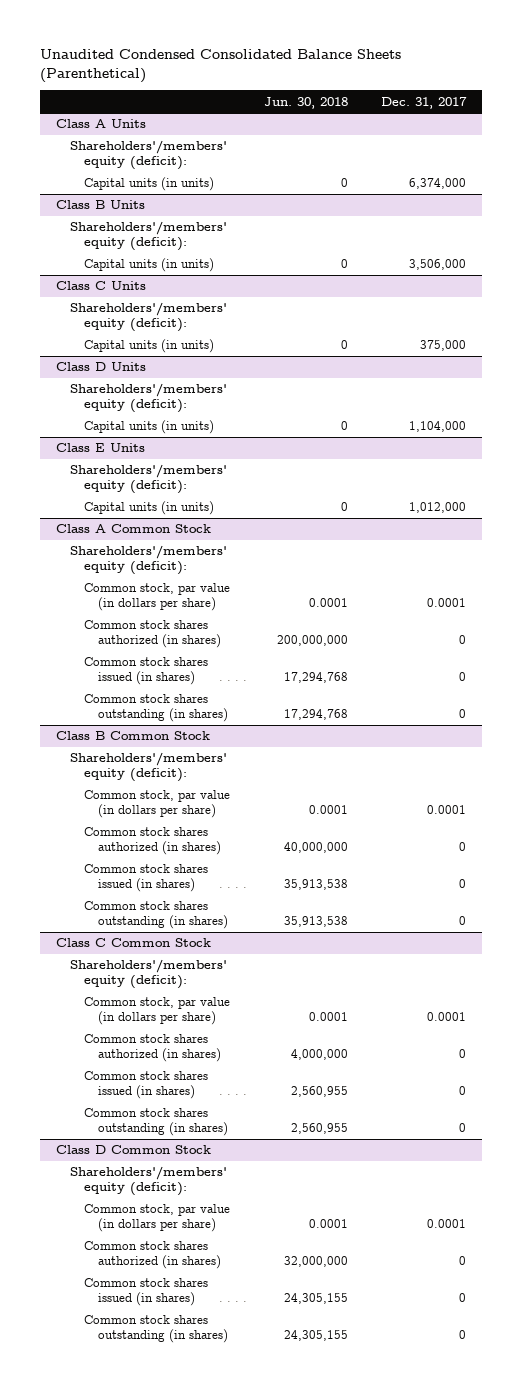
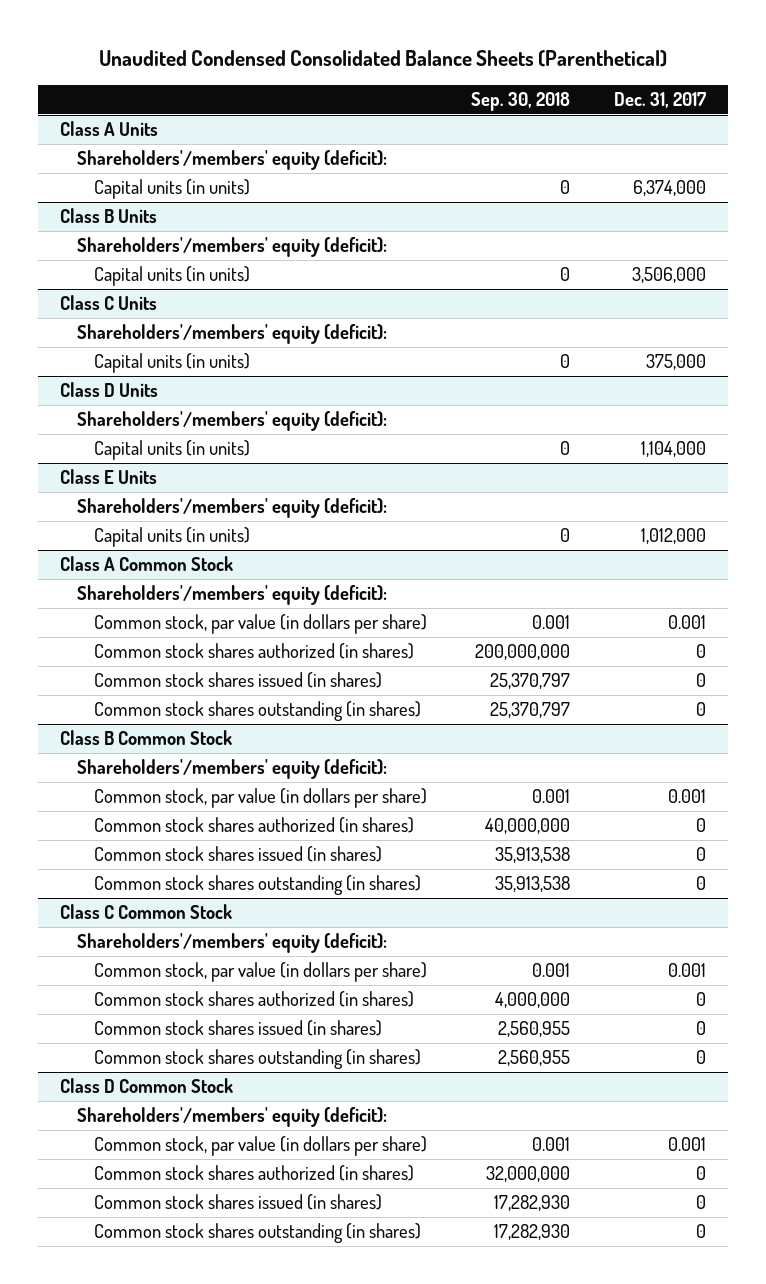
- | Jun. 30, 2018 | Dec. 31, 2017
+ | Sep. 30, 2018 | Dec. 31, 2017
@ Class A Common Stock
- Common stock, par value (in dollars per share) | 0.0001 | 0.0001
+ Common stock, par value (in dollars per share) | 0.001 | 0.001
@ Class B Common Stock
- Common stock, par value (in dollars per share) | 0.0001 | 0.0001
+ Common stock, par value (in dollars per share) | 0.001 | 0.001
@ Class C Common Stock
- Common stock, par value (in dollars per share) | 0.0001 | 0.0001
+ Common stock, par value (in dollars per share) | 0.001 | 0.001
@ Class D Common Stock
- Common stock, par value (in dollars per share) | 0.0001 | 0.0001
+ Common stock, par value (in dollars per share) | 0.001 | 0.001

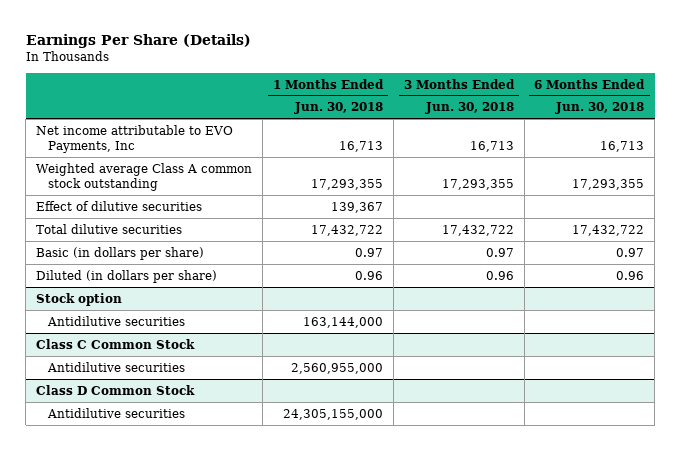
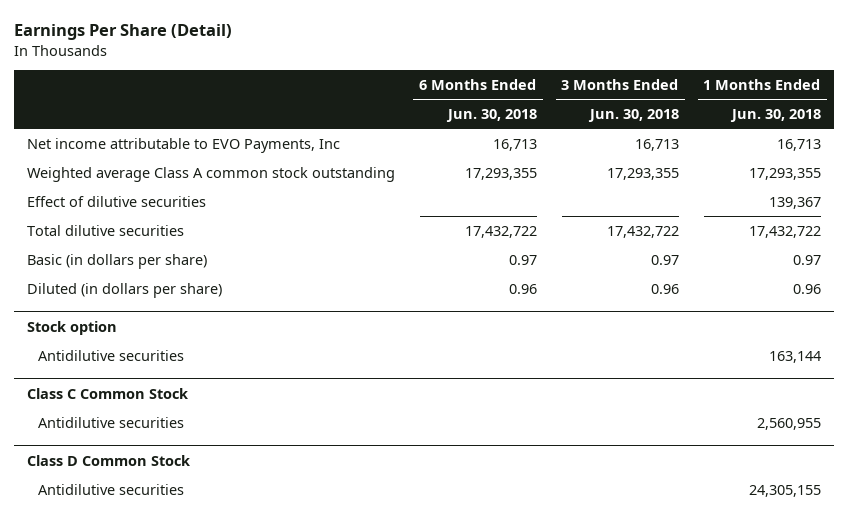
- Earnings Per Share (Details)
+ Earnings Per Share (Detail)
- | 1 Months Ended Jun. 30, 2018 | 3 Months Ended Jun. 30, 2018 | 6 Months Ended Jun. 30, 2018
+ | 6 Months Ended Jun. 30, 2018 | 3 Months Ended Jun. 30, 2018 | 1 Months Ended Jun. 30, 2018
@ Stock option
- Antidilutive securities | 163,144,000 | |
+ Antidilutive securities | | | 163,144
@ Class C Common Stock
- Antidilutive securities | 2,560,955,000 | |
+ Antidilutive securities | | | 2,560,955
@ Class D Common Stock
- Antidilutive securities | 24,305,155,000 | |
+ Antidilutive securities | | | 24,305,155

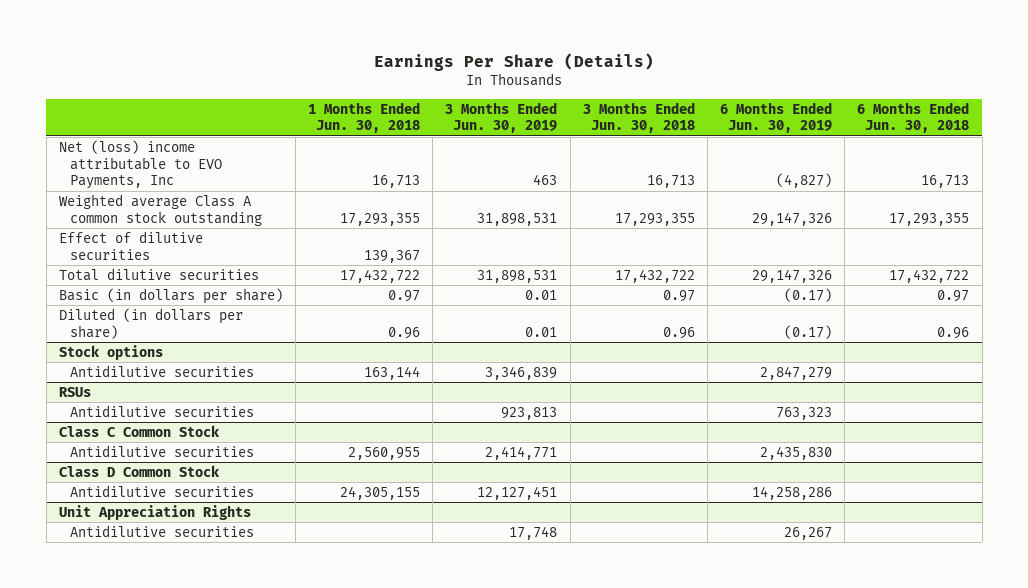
- Earnings Per Share (Detail)
+ Earnings Per Share (Details)
- | 6 Months Ended Jun. 30, 2018 | 3 Months Ended Jun. 30, 2018 | 1 Months Ended Jun. 30, 2018
+ | 1 Months Ended Jun. 30, 2018 | 3 Months Ended Jun. 30, 2019 | 3 Months Ended Jun. 30, 2018 | 6 Months Ended Jun. 30, 2019 | 6 Months Ended Jun. 30, 2018
- Net income attributable to EVO Payments, Inc | 16,713 | 16,713 | 16,713
+ Net (loss) income attributable to EVO Payments, Inc | 16,713 | 463 | 16,713 | (4,827) | 16,713
- Stock option
+ Stock options
+ RSUs
+ Antidilutive securities | | 923,813 | | 763,323 |
+ Unit Appreciation Rights
+ Antidilutive securities | | 17,748 | | 26,267 |

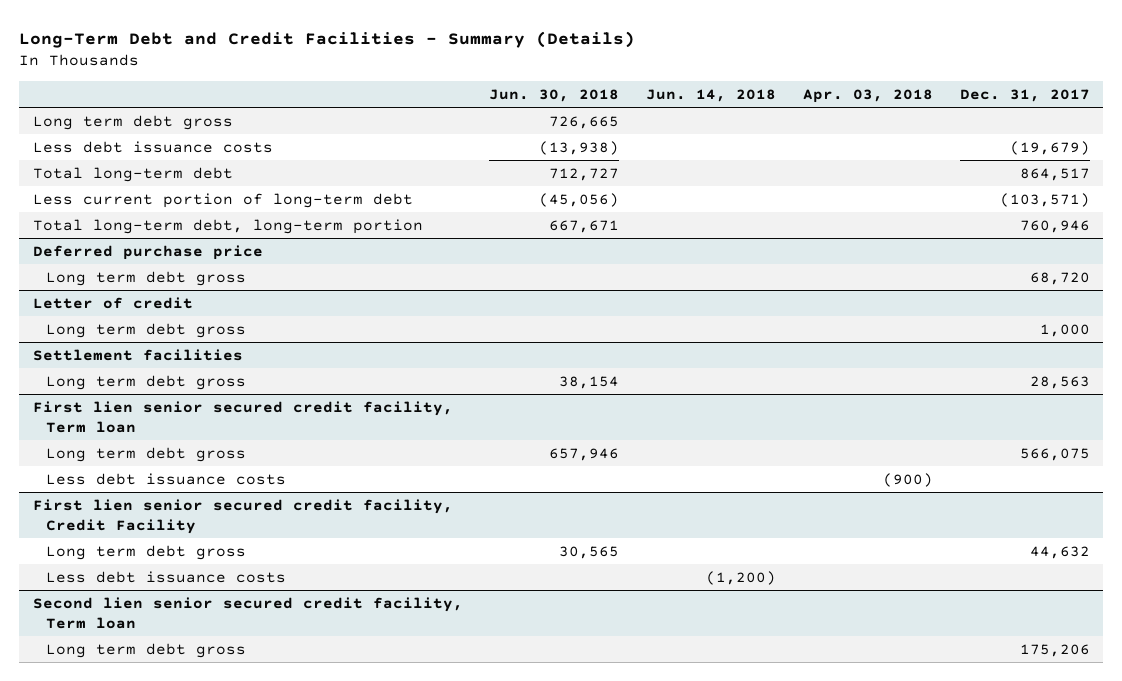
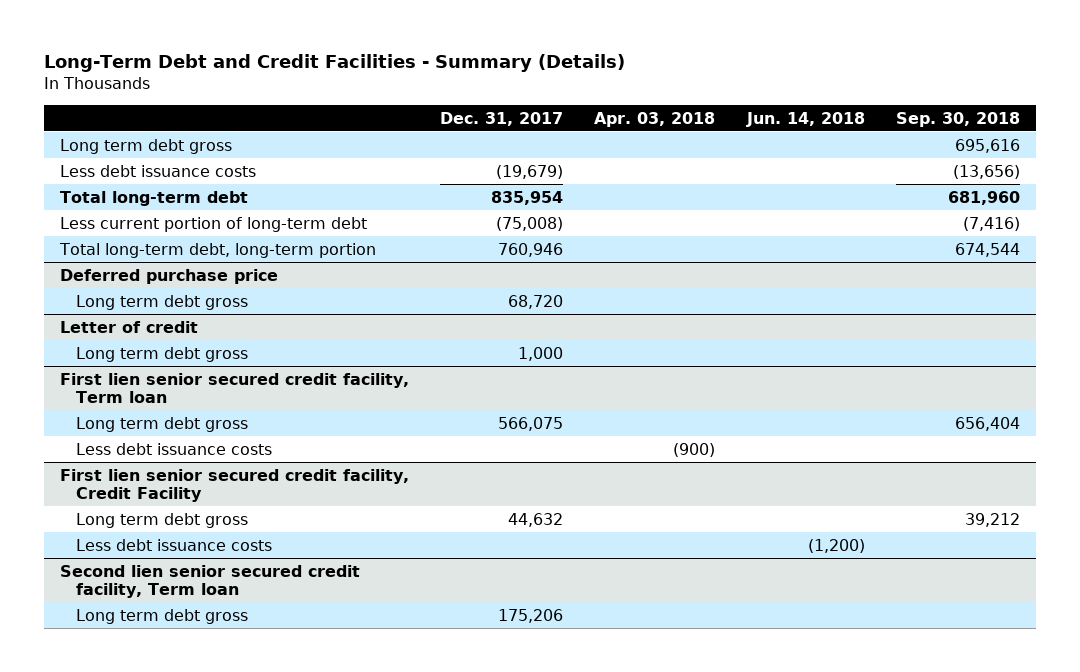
- | Jun. 30, 2018 | Jun. 14, 2018 | Apr. 03, 2018 | Dec. 31, 2017
+ | Dec. 31, 2017 | Apr. 03, 2018 | Jun. 14, 2018 | Sep. 30, 2018
- Total long-term debt | 712,727 | | | 864,517
- Less current portion of long-term debt | (45,056) | | | (103,571)
+ Total long-term debt | 835,954 | | | 681,960
+ Less current portion of long-term debt | (75,008) | | | (7,416)
- Settlement facilities
- Long term debt gross | 38,154 | | | 28,563

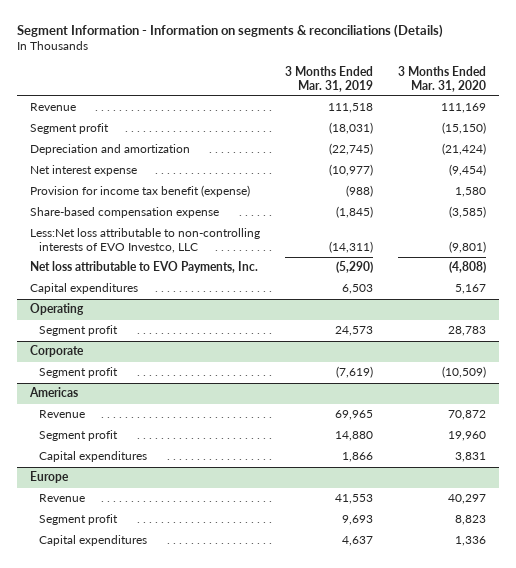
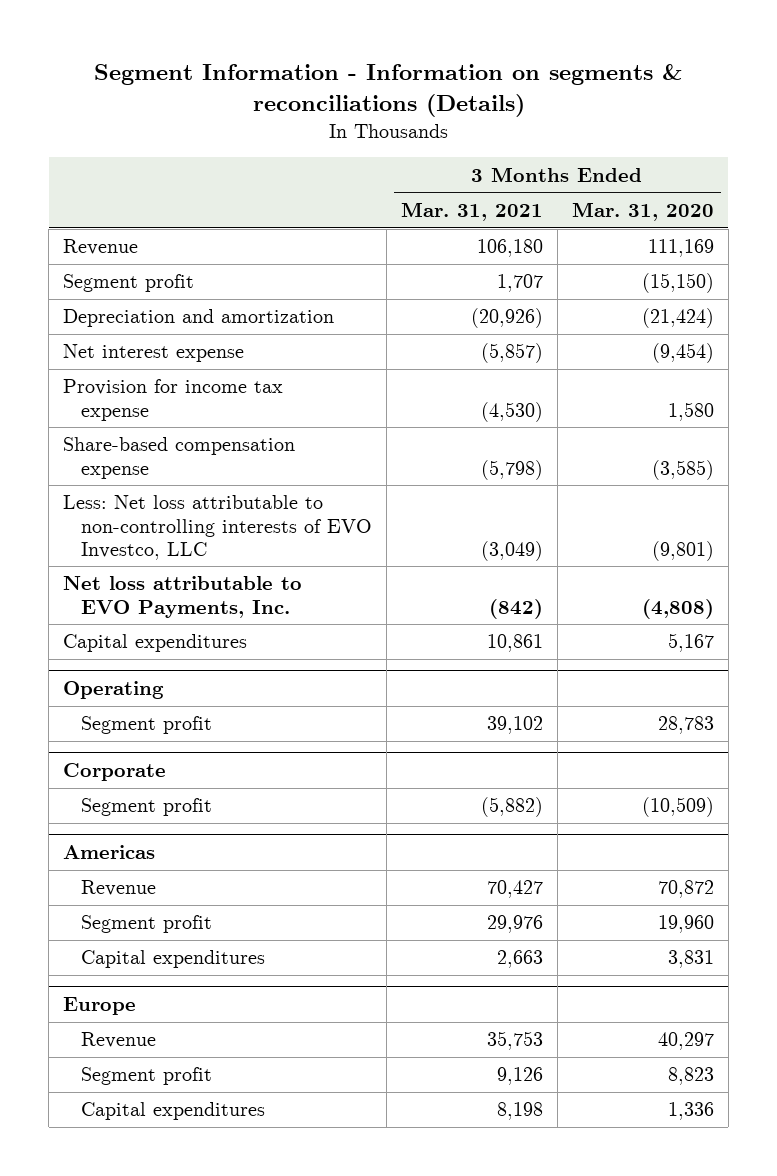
- | 3 Months Ended Mar. 31, 2019 | 3 Months Ended Mar. 31, 2020
+ | 3 Months Ended Mar. 31, 2021 | 3 Months Ended Mar. 31, 2020
- Provision for income tax benefit (expense) | (988) | 1,580
+ Provision for income tax expense | (4,530) | 1,580
- Less:Net loss attributable to non-controlling interests of EVO Investco, LLC | (14,311) | (9,801)
+ Less: Net loss attributable to non-controlling interests of EVO Investco, LLC | (3,049) | (9,801)

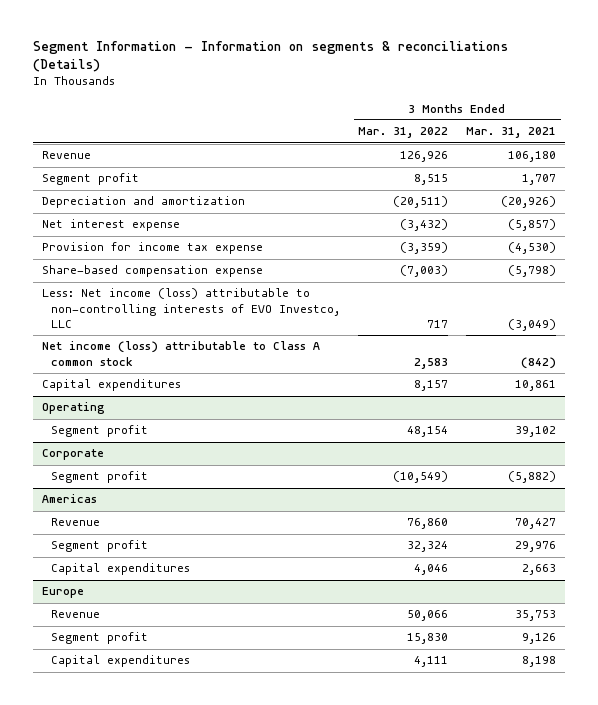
- | 3 Months Ended Mar. 31, 2021 | 3 Months Ended Mar. 31, 2020
+ | 3 Months Ended Mar. 31, 2022 | 3 Months Ended Mar. 31, 2021
- Less: Net loss attributable to non-controlling interests of EVO Investco, LLC | (3,049) | (9,801)
- Net loss attributable to EVO Payments, Inc. | (842) | (4,808)
+ Less: Net income (loss) attributable to non-controlling interests of EVO Investco, LLC | 717 | (3,049)
+ Net income (loss) attributable to Class A common stock | 2,583 | (842)

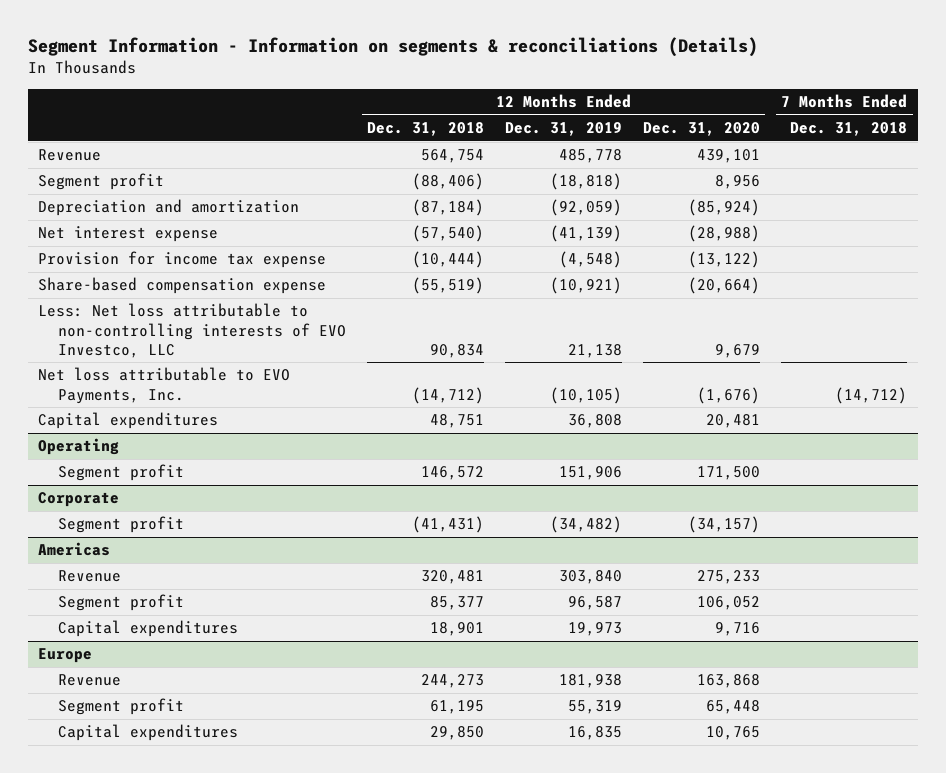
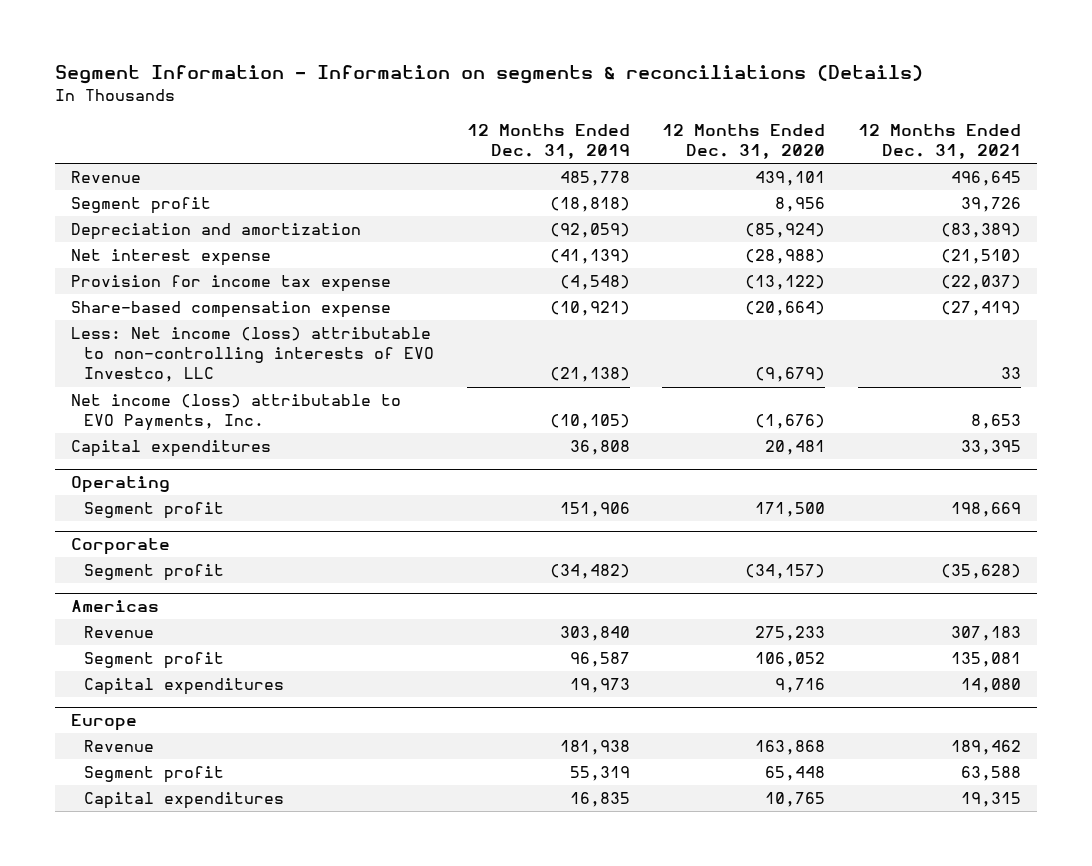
- | 12 Months Ended Dec. 31, 2018 | 12 Months Ended Dec. 31, 2019 | 12 Months Ended Dec. 31, 2020 | 7 Months Ended Dec. 31, 2018
+ | 12 Months Ended Dec. 31, 2019 | 12 Months Ended Dec. 31, 2020 | 12 Months Ended Dec. 31, 2021
- Less: Net loss attributable to non-controlling interests of EVO Investco, LLC | 90,834 | 21,138 | 9,679 |
- Net loss attributable to EVO Payments, Inc. | (14,712) | (10,105) | (1,676) | (14,712)
+ Less: Net income (loss) attributable to non-controlling interests of EVO Investco, LLC | (21,138) | (9,679) | 33
+ Net income (loss) attributable to EVO Payments, Inc. | (10,105) | (1,676) | 8,653

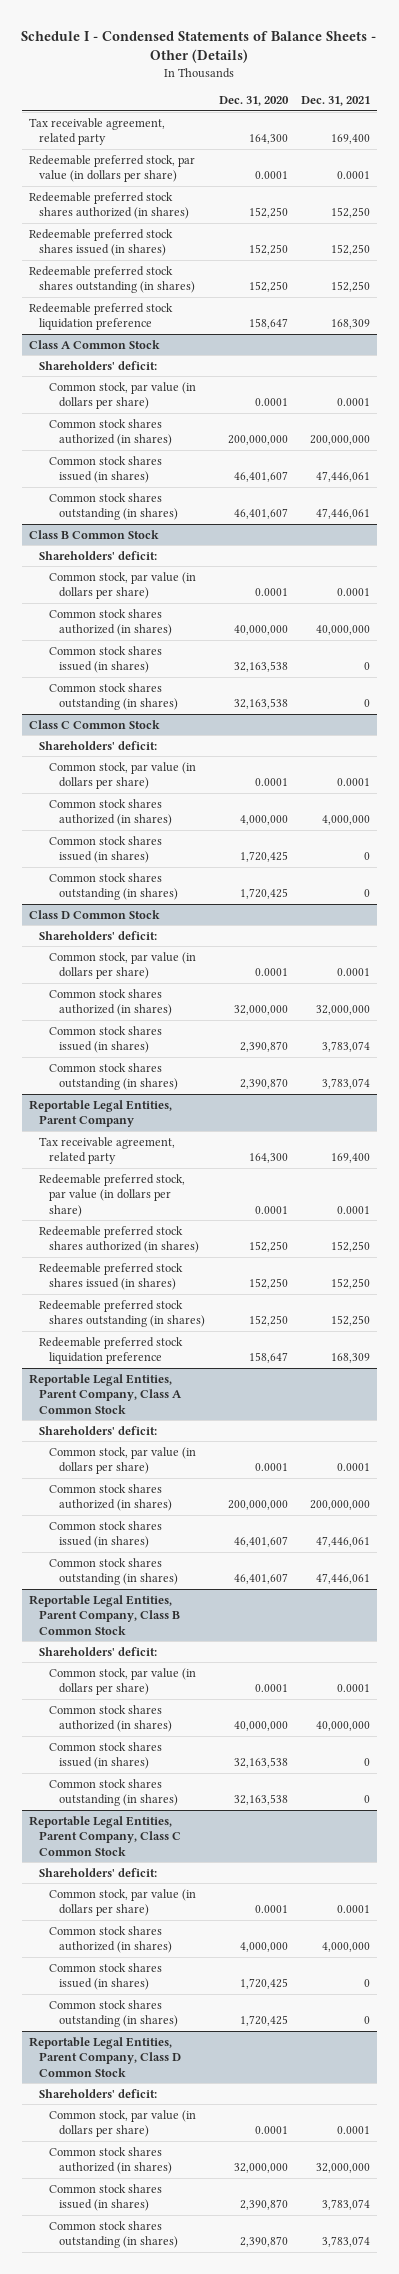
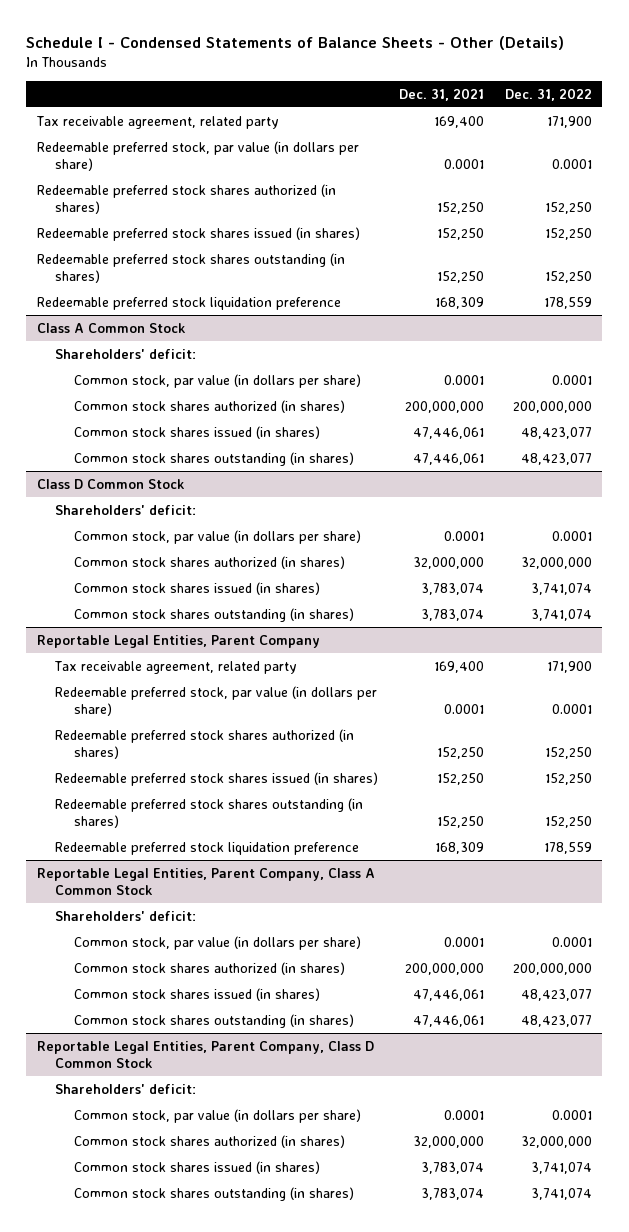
- | Dec. 31, 2020 | Dec. 31, 2021
+ | Dec. 31, 2021 | Dec. 31, 2022
- Class B Common Stock
- Shareholders' deficit:
- Common stock, par value (in dollars per share) | 0.0001 | 0.0001
- Common stock shares authorized (in shares) | 40,000,000 | 40,000,000
- Common stock shares issued (in shares) | 32,163,538 | 0
- Common stock shares outstanding (in shares) | 32,163,538 | 0
- Class C Common Stock
- Shareholders' deficit:
- Common stock, par value (in dollars per share) | 0.0001 | 0.0001
- Common stock shares authorized (in shares) | 4,000,000 | 4,000,000
- Common stock shares issued (in shares) | 1,720,425 | 0
- Common stock shares outstanding (in shares) | 1,720,425 | 0
- Reportable Legal Entities, Parent Company, Class B Common Stock
- Shareholders' deficit:
- Common stock, par value (in dollars per share) | 0.0001 | 0.0001
- Common stock shares authorized (in shares) | 40,000,000 | 40,000,000
- Common stock shares issued (in shares) | 32,163,538 | 0
- Common stock shares outstanding (in shares) | 32,163,538 | 0
- Reportable Legal Entities, Parent Company, Class C Common Stock
- Shareholders' deficit:
- Common stock, par value (in dollars per share) | 0.0001 | 0.0001
- Common stock shares authorized (in shares) | 4,000,000 | 4,000,000
- Common stock shares issued (in shares) | 1,720,425 | 0
- Common stock shares outstanding (in shares) | 1,720,425 | 0

